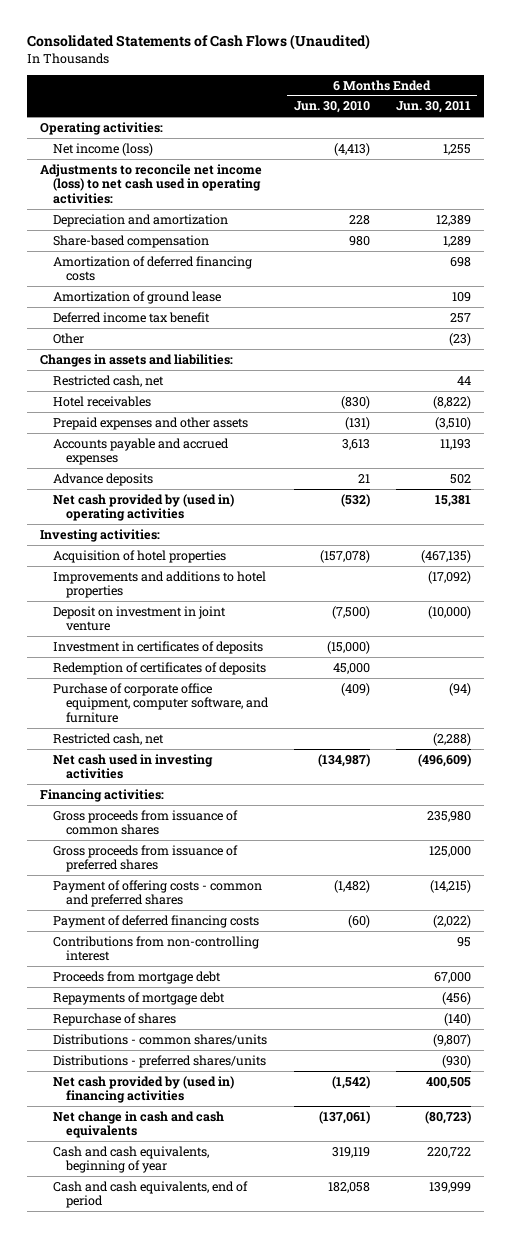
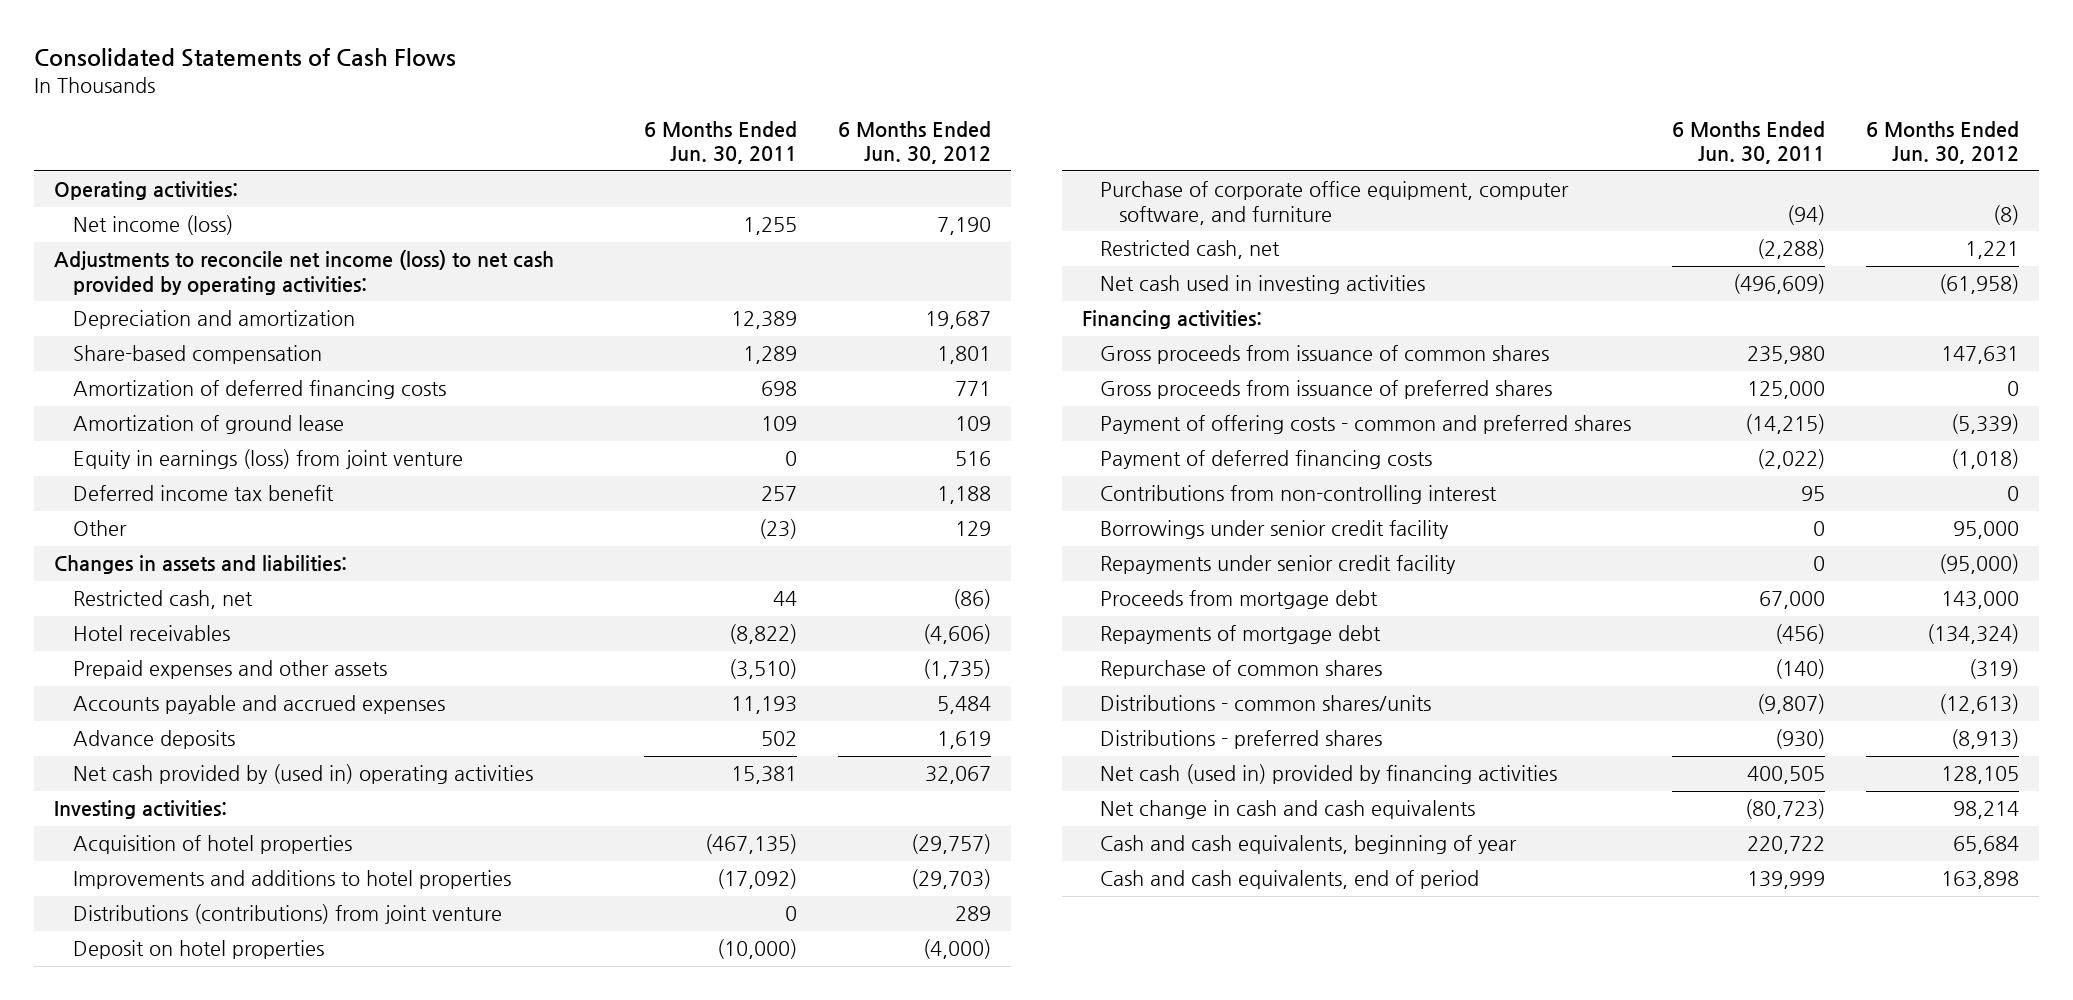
- Consolidated Statements of Cash Flows (Unaudited)
+ Consolidated Statements of Cash Flows
- | 6 Months Ended Jun. 30, 2010 | 6 Months Ended Jun. 30, 2011
+ | 6 Months Ended Jun. 30, 2011 | 6 Months Ended Jun. 30, 2012
- Adjustments to reconcile net income (loss) to net cash used in operating activities:
+ Adjustments to reconcile net income (loss) to net cash provided by operating activities:
+ Equity in earnings (loss) from joint venture | 0 | 516
- Deposit on investment in joint venture | (7,500) | (10,000)
- Investment in certificates of deposits | (15,000) |
- Redemption of certificates of deposits | 45,000 |
+ Distributions (contributions) from joint venture | 0 | 289
+ Deposit on hotel properties | (10,000) | (4,000)
+ Borrowings under senior credit facility | 0 | 95,000
+ Repayments under senior credit facility | 0 | (95,000)
- Repurchase of shares | | (140)
+ Repurchase of common shares | (140) | (319)
- Distributions - preferred shares/units | | (930)
- Net cash provided by (used in) financing activities | (1,542) | 400,505
+ Distributions - preferred shares | (930) | (8,913)
+ Net cash (used in) provided by financing activities | 400,505 | 128,105

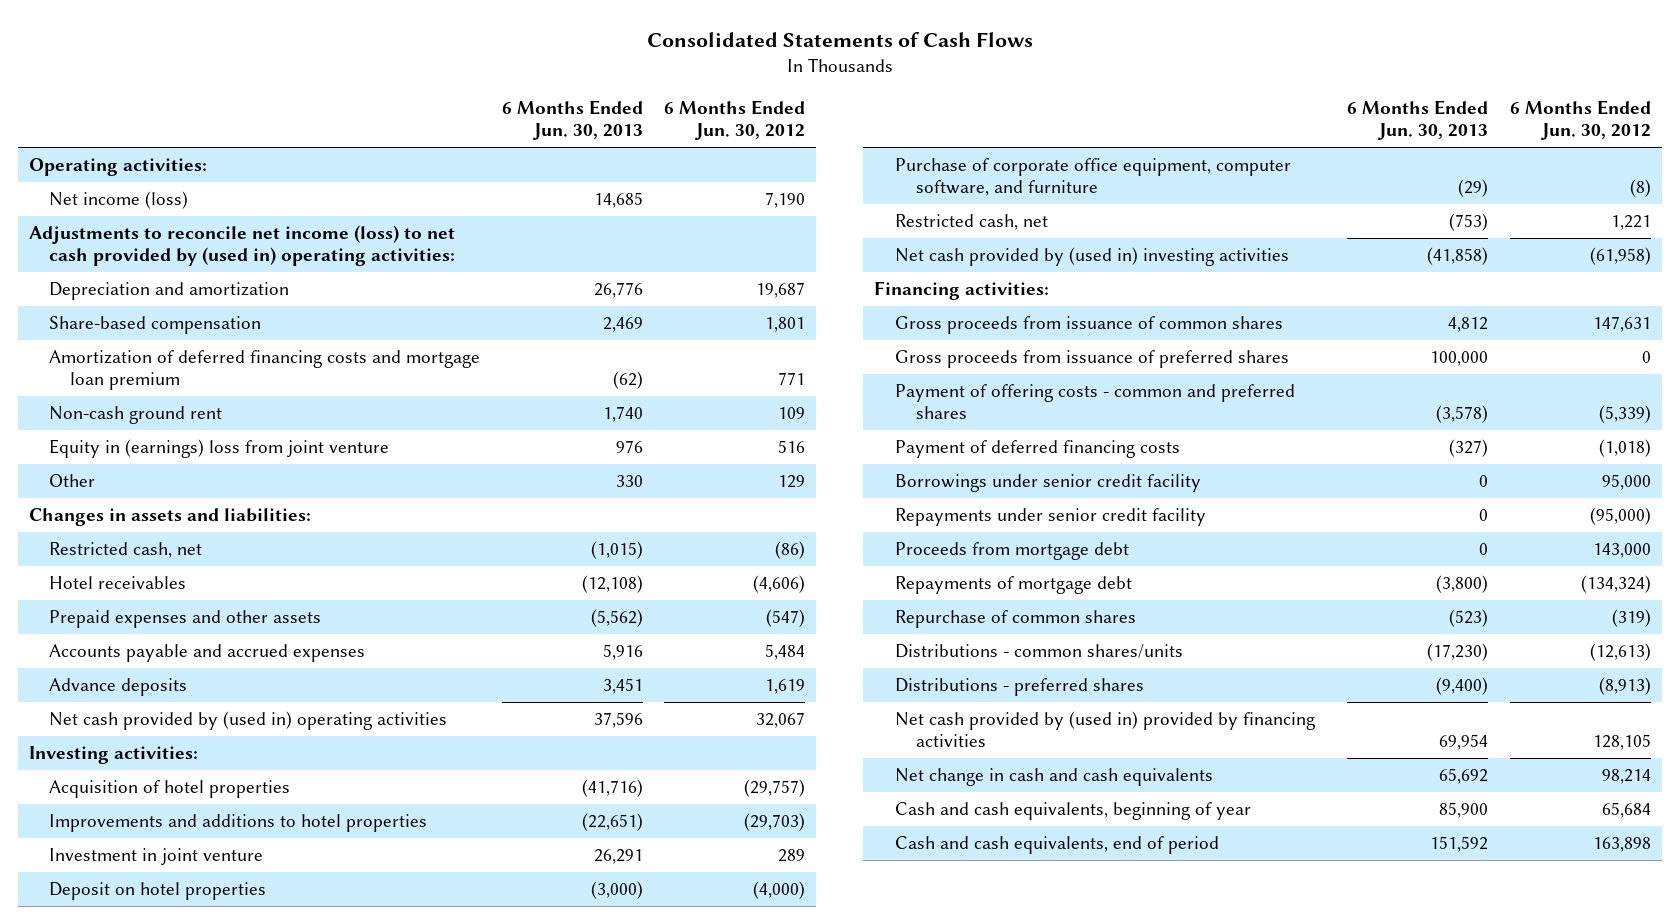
- | 6 Months Ended Jun. 30, 2011 | 6 Months Ended Jun. 30, 2012
+ | 6 Months Ended Jun. 30, 2013 | 6 Months Ended Jun. 30, 2012
- Adjustments to reconcile net income (loss) to net cash provided by operating activities:
+ Adjustments to reconcile net income (loss) to net cash provided by (used in) operating activities:
- Amortization of deferred financing costs | 698 | 771
- Amortization of ground lease | 109 | 109
- Equity in earnings (loss) from joint venture | 0 | 516
- Deferred income tax benefit | 257 | 1,188
+ Amortization of deferred financing costs and mortgage loan premium | (62) | 771
+ Non-cash ground rent | 1,740 | 109
+ Equity in (earnings) loss from joint venture | 976 | 516
- Prepaid expenses and other assets | (3,510) | (1,735)
+ Prepaid expenses and other assets | (5,562) | (547)
- Distributions (contributions) from joint venture | 0 | 289
+ Investment in joint venture | 26,291 | 289
- Net cash used in investing activities | (496,609) | (61,958)
+ Net cash provided by (used in) investing activities | (41,858) | (61,958)
- Contributions from non-controlling interest | 95 | 0
- Net cash (used in) provided by financing activities | 400,505 | 128,105
+ Net cash provided by (used in) provided by financing activities | 69,954 | 128,105

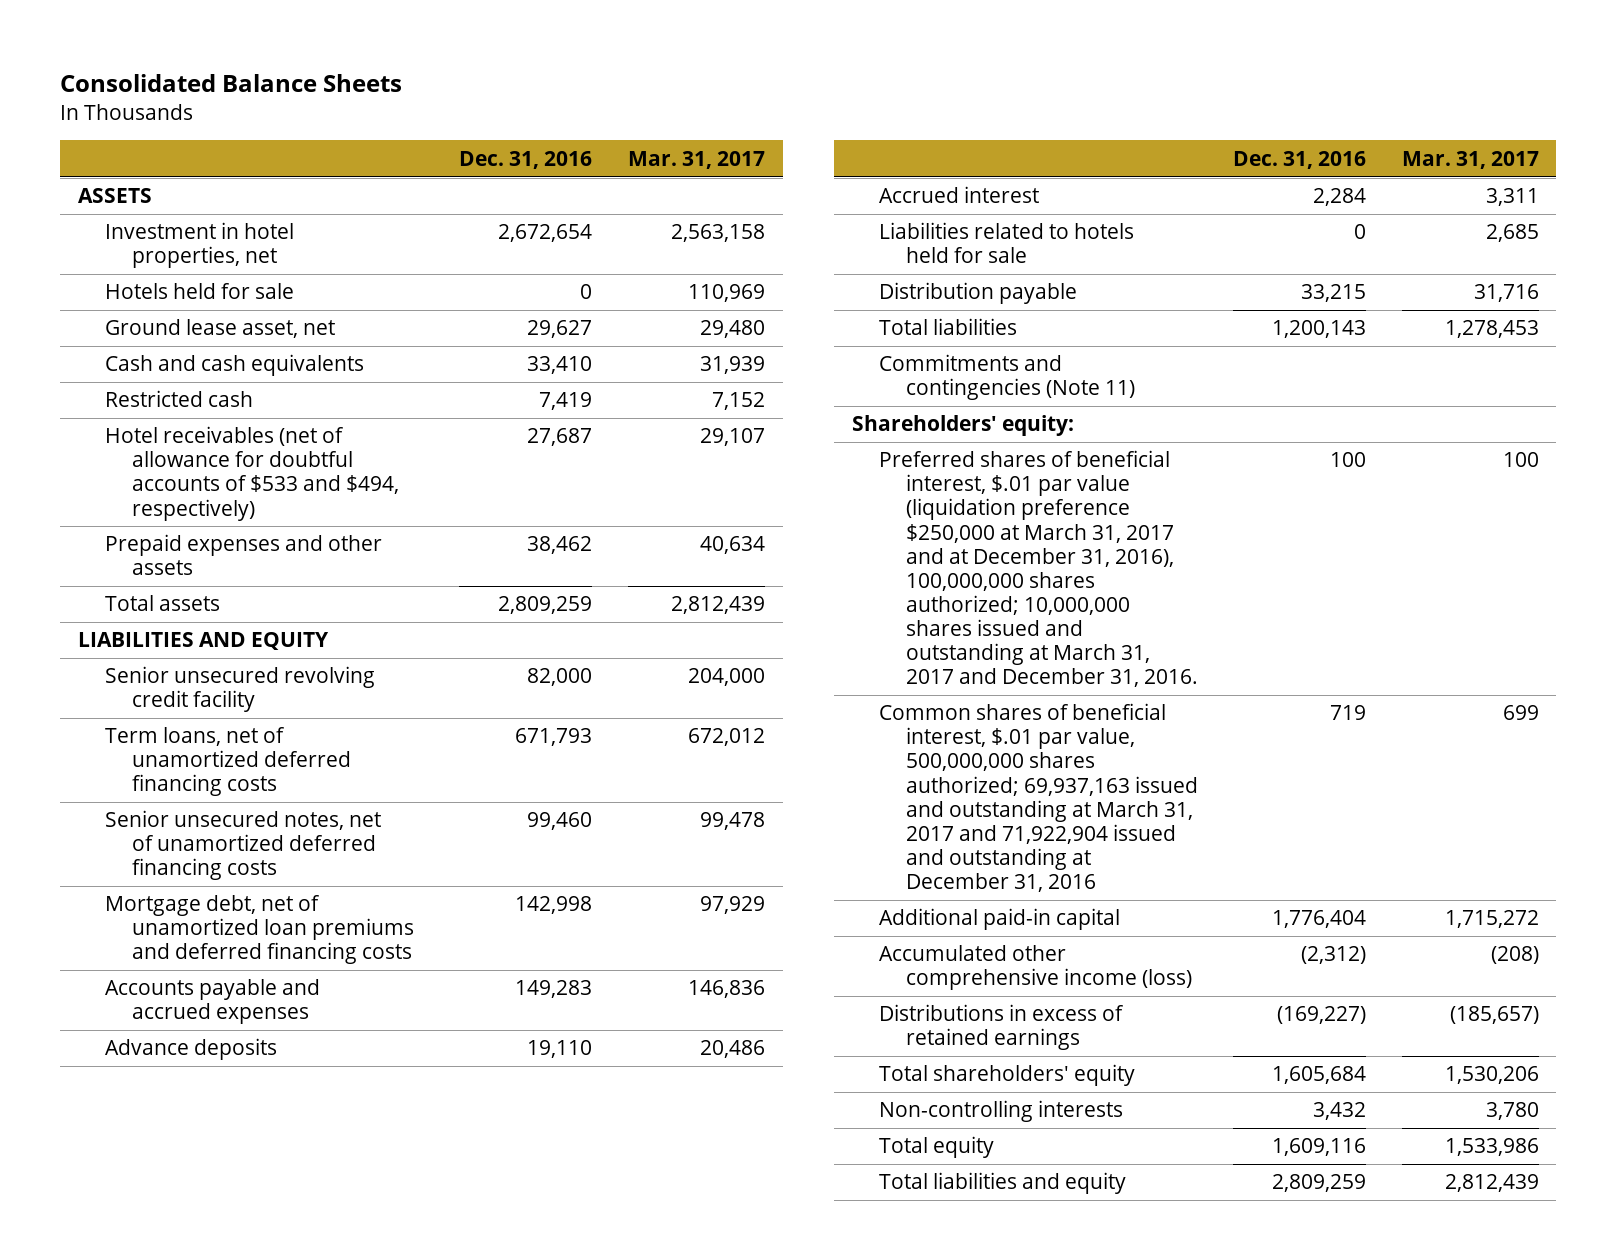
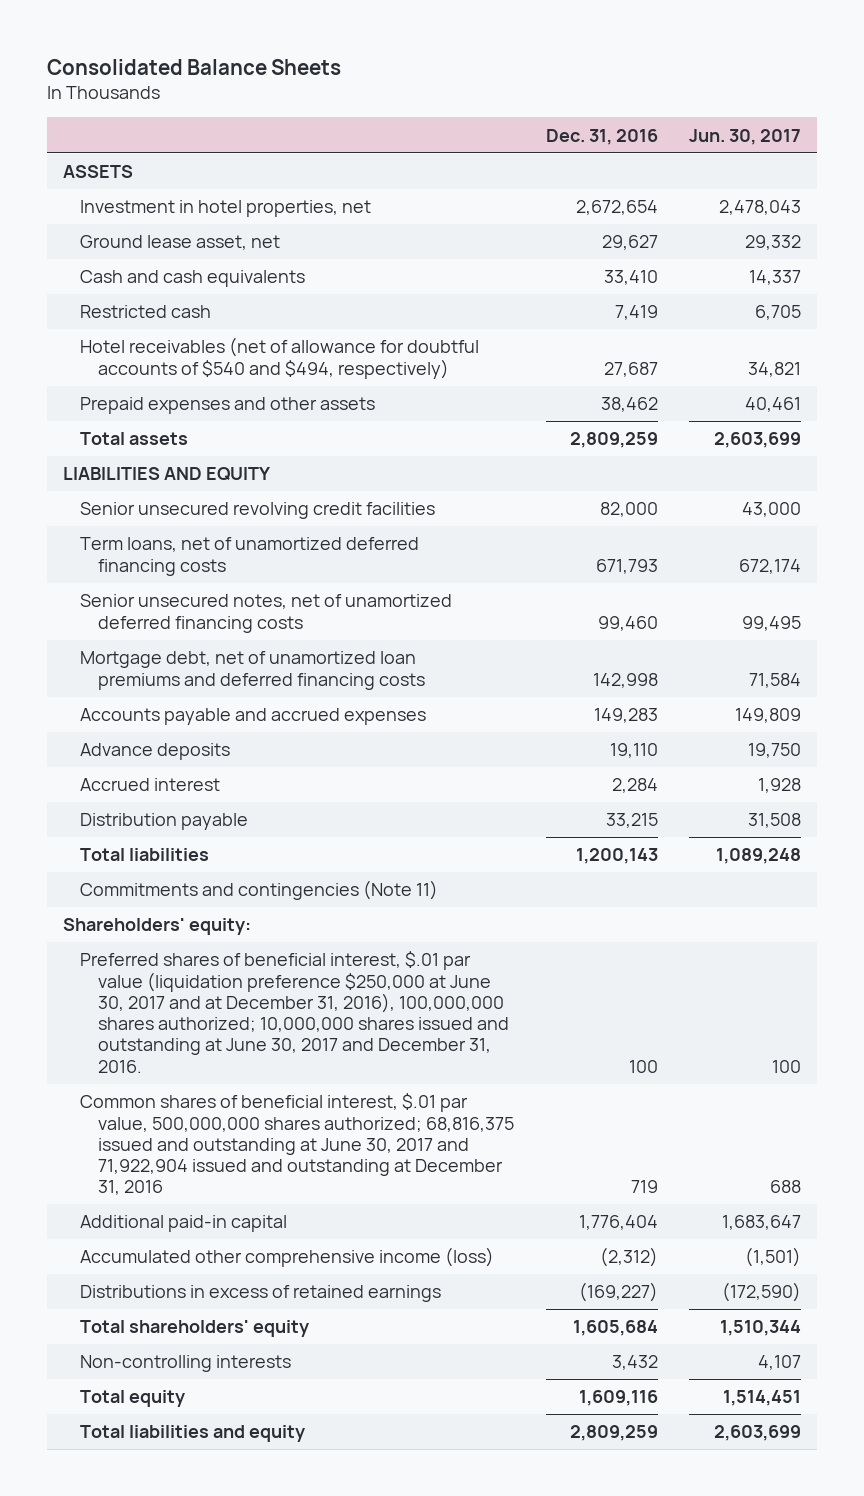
- | Dec. 31, 2016 | Mar. 31, 2017
+ | Dec. 31, 2016 | Jun. 30, 2017
- Hotels held for sale | 0 | 110,969
- Hotel receivables (net of allowance for doubtful accounts of $533 and $494, respectively) | 27,687 | 29,107
+ Hotel receivables (net of allowance for doubtful accounts of $540 and $494, respectively) | 27,687 | 34,821
- Senior unsecured revolving credit facility | 82,000 | 204,000
+ Senior unsecured revolving credit facilities | 82,000 | 43,000
- Liabilities related to hotels held for sale | 0 | 2,685
- Preferred shares of beneficial interest, $.01 par value (liquidation preference $250,000 at March 31, 2017 and at December 31, 2016), 100,000,000 shares authorized; 10,000,000 shares issued and outstanding at March 31, 2017 and December 31, 2016. | 100 | 100
- Common shares of beneficial interest, $.01 par value, 500,000,000 shares authorized; 69,937,163 issued and outstanding at March 31, 2017 and 71,922,904 issued and outstanding at December 31, 2016 | 719 | 699
+ Preferred shares of beneficial interest, $.01 par value (liquidation preference $250,000 at June 30, 2017 and at December 31, 2016), 100,000,000 shares authorized; 10,000,000 shares issued and outstanding at June 30, 2017 and December 31, 2016. | 100 | 100
+ Common shares of beneficial interest, $.01 par value, 500,000,000 shares authorized; 68,816,375 issued and outstanding at June 30, 2017 and 71,922,904 issued and outstanding at December 31, 2016 | 719 | 688

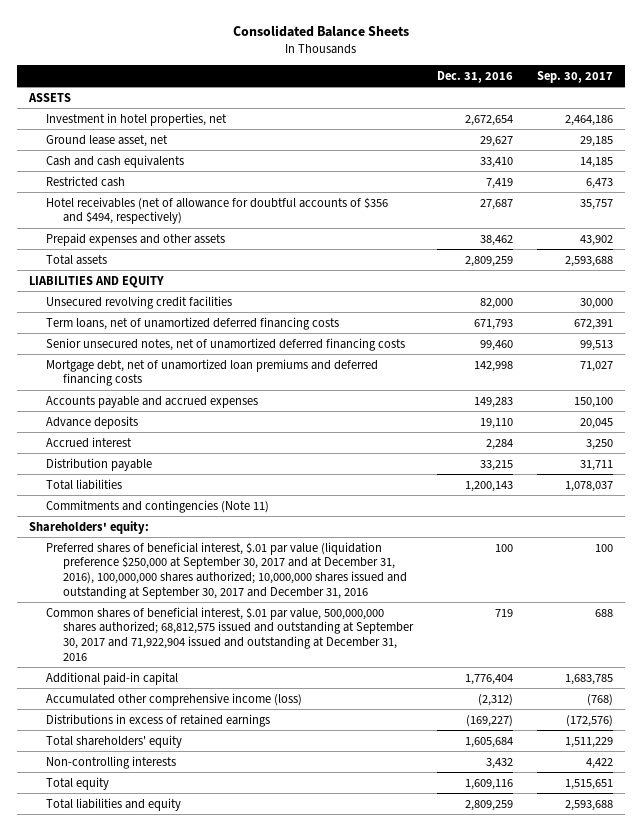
- | Dec. 31, 2016 | Jun. 30, 2017
+ | Dec. 31, 2016 | Sep. 30, 2017
- Hotel receivables (net of allowance for doubtful accounts of $540 and $494, respectively) | 27,687 | 34,821
+ Hotel receivables (net of allowance for doubtful accounts of $356 and $494, respectively) | 27,687 | 35,757
- Senior unsecured revolving credit facilities | 82,000 | 43,000
+ Unsecured revolving credit facilities | 82,000 | 30,000
- Preferred shares of beneficial interest, $.01 par value (liquidation preference $250,000 at June 30, 2017 and at December 31, 2016), 100,000,000 shares authorized; 10,000,000 shares issued and outstanding at June 30, 2017 and December 31, 2016. | 100 | 100
- Common shares of beneficial interest, $.01 par value, 500,000,000 shares authorized; 68,816,375 issued and outstanding at June 30, 2017 and 71,922,904 issued and outstanding at December 31, 2016 | 719 | 688
+ Preferred shares of beneficial interest, $.01 par value (liquidation preference $250,000 at September 30, 2017 and at December 31, 2016), 100,000,000 shares authorized; 10,000,000 shares issued and outstanding at September 30, 2017 and December 31, 2016 | 100 | 100
+ Common shares of beneficial interest, $.01 par value, 500,000,000 shares authorized; 68,812,575 issued and outstanding at September 30, 2017 and 71,922,904 issued and outstanding at December 31, 2016 | 719 | 688

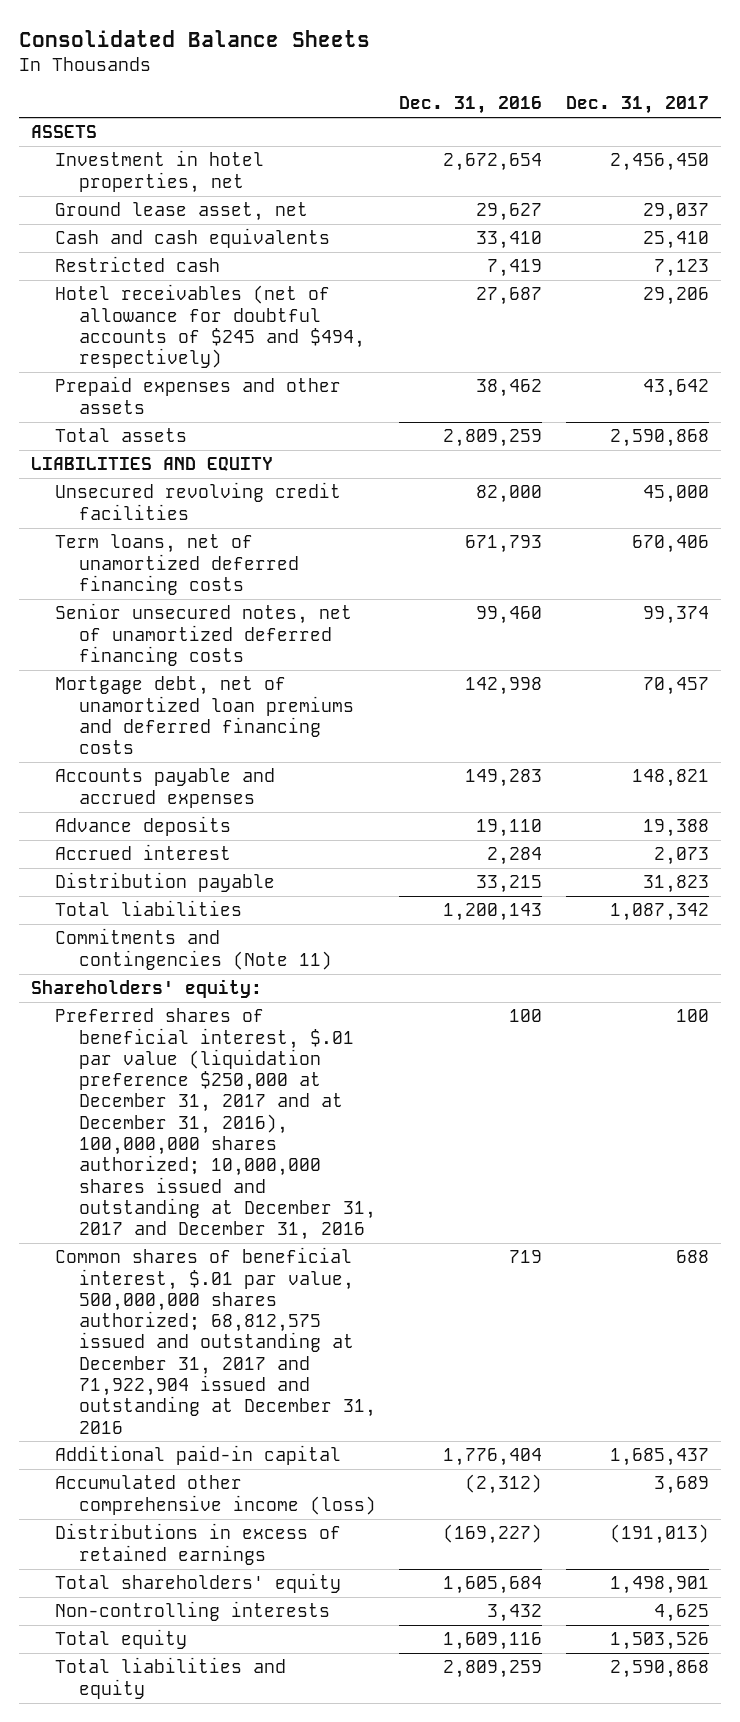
- | Dec. 31, 2016 | Sep. 30, 2017
+ | Dec. 31, 2016 | Dec. 31, 2017
- Hotel receivables (net of allowance for doubtful accounts of $356 and $494, respectively) | 27,687 | 35,757
+ Hotel receivables (net of allowance for doubtful accounts of $245 and $494, respectively) | 27,687 | 29,206
- Preferred shares of beneficial interest, $.01 par value (liquidation preference $250,000 at September 30, 2017 and at December 31, 2016), 100,000,000 shares authorized; 10,000,000 shares issued and outstanding at September 30, 2017 and December 31, 2016 | 100 | 100
- Common shares of beneficial interest, $.01 par value, 500,000,000 shares authorized; 68,812,575 issued and outstanding at September 30, 2017 and 71,922,904 issued and outstanding at December 31, 2016 | 719 | 688
+ Preferred shares of beneficial interest, $.01 par value (liquidation preference $250,000 at December 31, 2017 and at December 31, 2016), 100,000,000 shares authorized; 10,000,000 shares issued and outstanding at December 31, 2017 and December 31, 2016 | 100 | 100
+ Common shares of beneficial interest, $.01 par value, 500,000,000 shares authorized; 68,812,575 issued and outstanding at December 31, 2017 and 71,922,904 issued and outstanding at December 31, 2016 | 719 | 688

